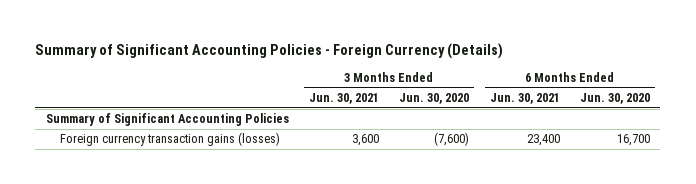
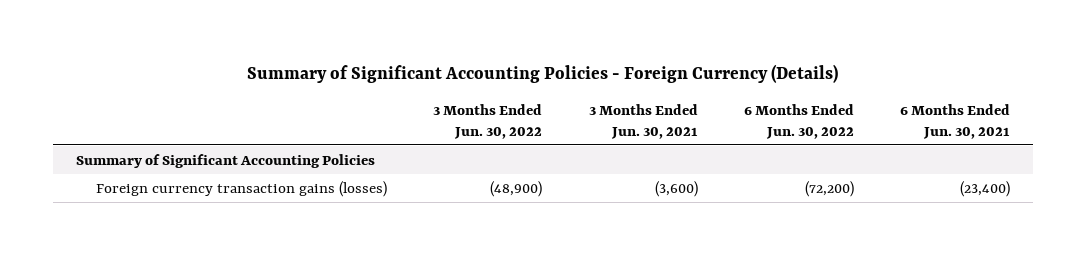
- | 3 Months Ended Jun. 30, 2021 | 3 Months Ended Jun. 30, 2020 | 6 Months Ended Jun. 30, 2021 | 6 Months Ended Jun. 30, 2020
+ | 3 Months Ended Jun. 30, 2022 | 3 Months Ended Jun. 30, 2021 | 6 Months Ended Jun. 30, 2022 | 6 Months Ended Jun. 30, 2021
- Foreign currency transaction gains (losses) | 3,600 | (7,600) | 23,400 | 16,700
+ Foreign currency transaction gains (losses) | (48,900) | (3,600) | (72,200) | (23,400)

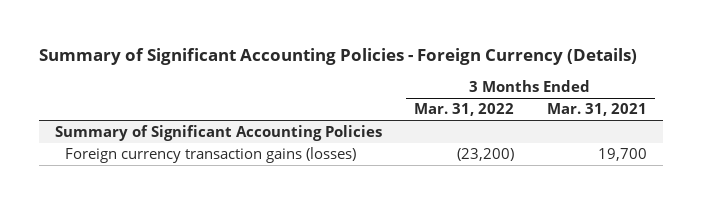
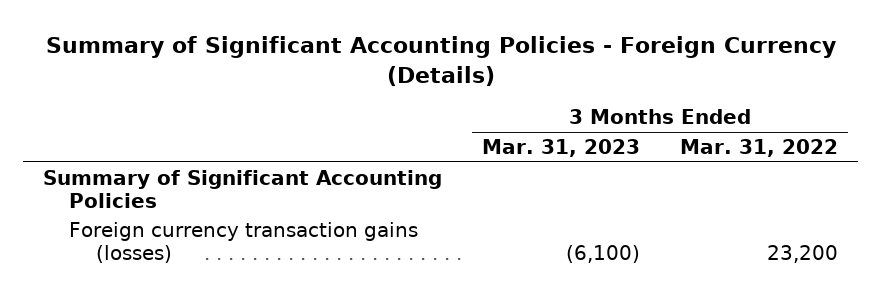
- | 3 Months Ended Mar. 31, 2022 | 3 Months Ended Mar. 31, 2021
+ | 3 Months Ended Mar. 31, 2023 | 3 Months Ended Mar. 31, 2022
- Foreign currency transaction gains (losses) | (23,200) | 19,700
+ Foreign currency transaction gains (losses) | (6,100) | 23,200

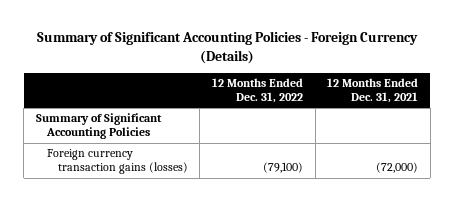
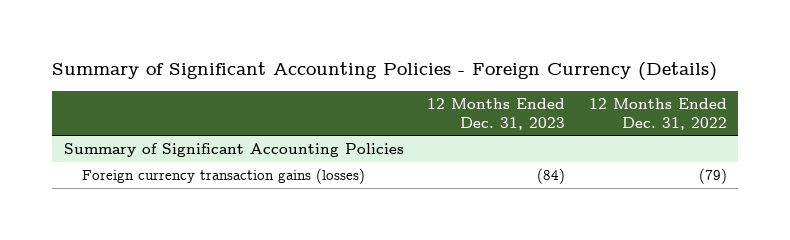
- | 12 Months Ended Dec. 31, 2022 | 12 Months Ended Dec. 31, 2021
+ | 12 Months Ended Dec. 31, 2023 | 12 Months Ended Dec. 31, 2022
- Foreign currency transaction gains (losses) | (79,100) | (72,000)
+ Foreign currency transaction gains (losses) | (84) | (79)

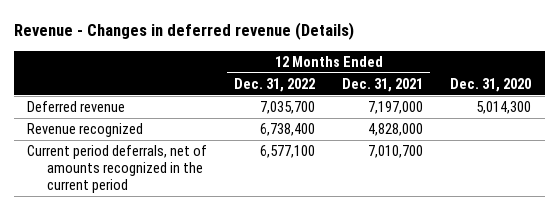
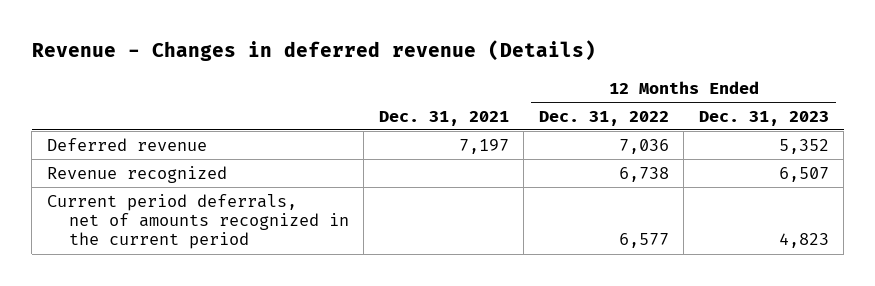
- | 12 Months Ended Dec. 31, 2022 | 12 Months Ended Dec. 31, 2021 | Dec. 31, 2020
+ | Dec. 31, 2021 | 12 Months Ended Dec. 31, 2022 | 12 Months Ended Dec. 31, 2023
- Deferred revenue | 7,035,700 | 7,197,000 | 5,014,300
- Revenue recognized | 6,738,400 | 4,828,000 |
- Current period deferrals, net of amounts recognized in the current period | 6,577,100 | 7,010,700 |
+ Deferred revenue | 7,197 | 7,036 | 5,352
+ Revenue recognized | | 6,738 | 6,507
+ Current period deferrals, net of amounts recognized in the current period | | 6,577 | 4,823

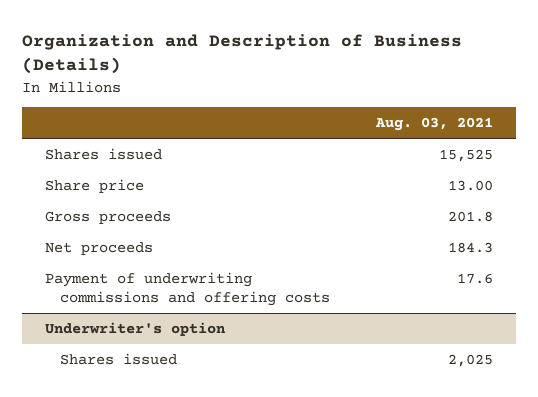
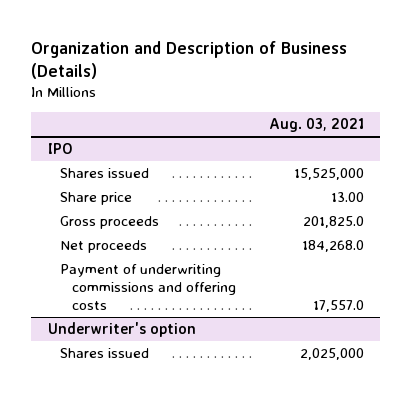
- Shares issued | 15,525
+ IPO
+ Shares issued | 15,525,000
- Gross proceeds | 201.8
- Net proceeds | 184.3
- Payment of underwriting commissions and offering costs | 17.6
+ Gross proceeds | 201,825.0
+ Net proceeds | 184,268.0
+ Payment of underwriting commissions and offering costs | 17,557.0
@ Underwriter's option
- Shares issued | 2,025
+ Shares issued | 2,025,000

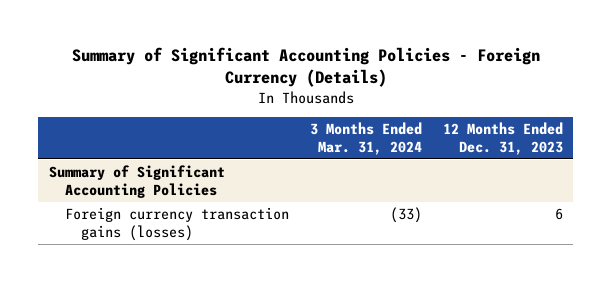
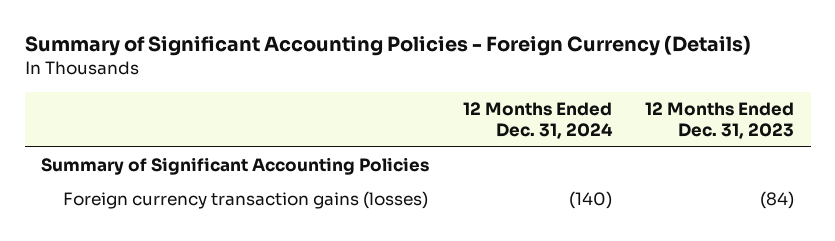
- | 3 Months Ended Mar. 31, 2024 | 12 Months Ended Dec. 31, 2023
+ | 12 Months Ended Dec. 31, 2024 | 12 Months Ended Dec. 31, 2023
- Foreign currency transaction gains (losses) | (33) | 6
+ Foreign currency transaction gains (losses) | (140) | (84)

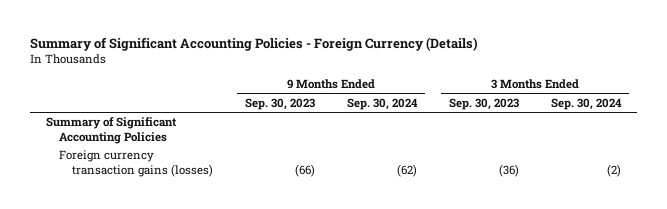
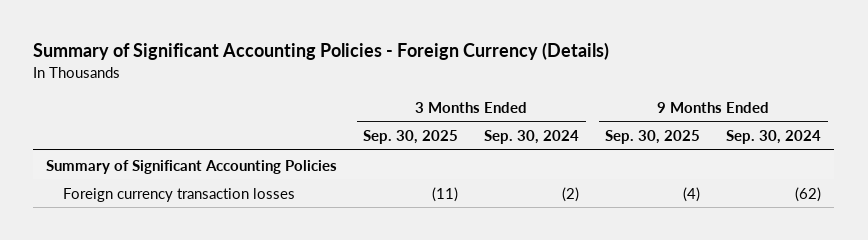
- | 9 Months Ended Sep. 30, 2023 | 9 Months Ended Sep. 30, 2024 | 3 Months Ended Sep. 30, 2023 | 3 Months Ended Sep. 30, 2024
+ | 3 Months Ended Sep. 30, 2025 | 3 Months Ended Sep. 30, 2024 | 9 Months Ended Sep. 30, 2025 | 9 Months Ended Sep. 30, 2024
- Foreign currency transaction gains (losses) | (66) | (62) | (36) | (2)
+ Foreign currency transaction losses | (11) | (2) | (4) | (62)

